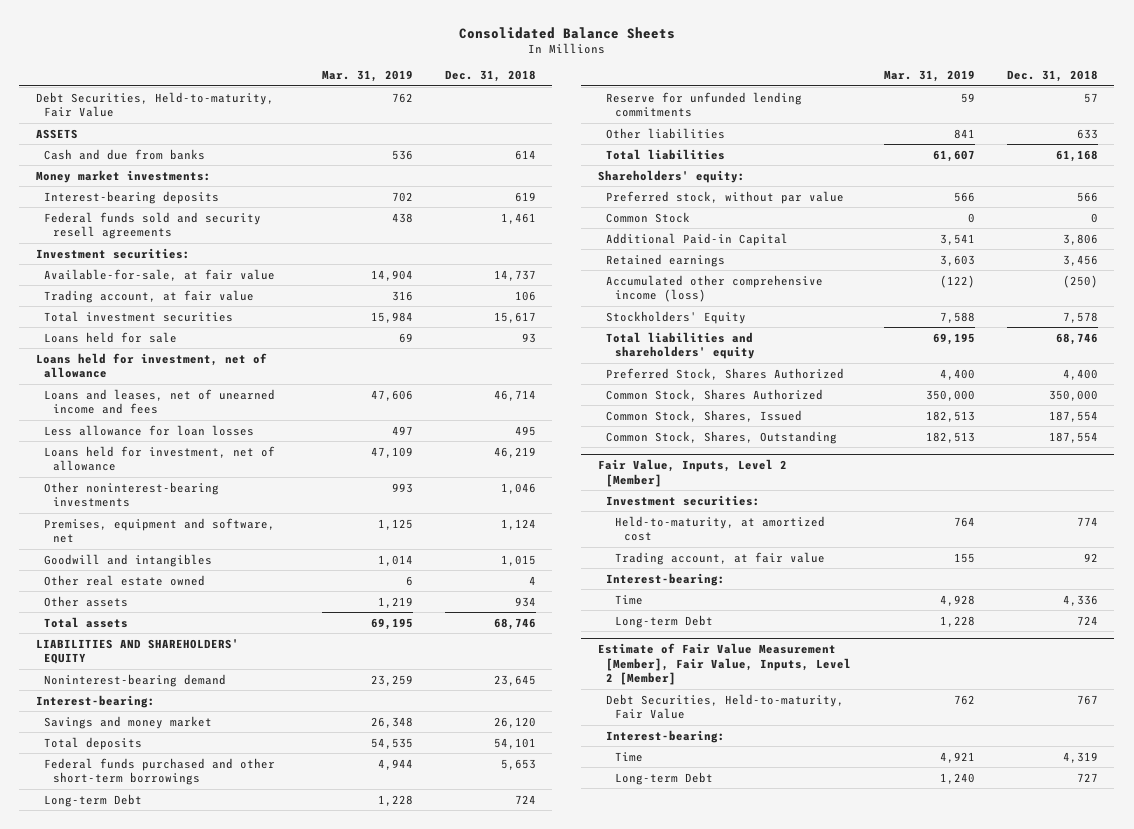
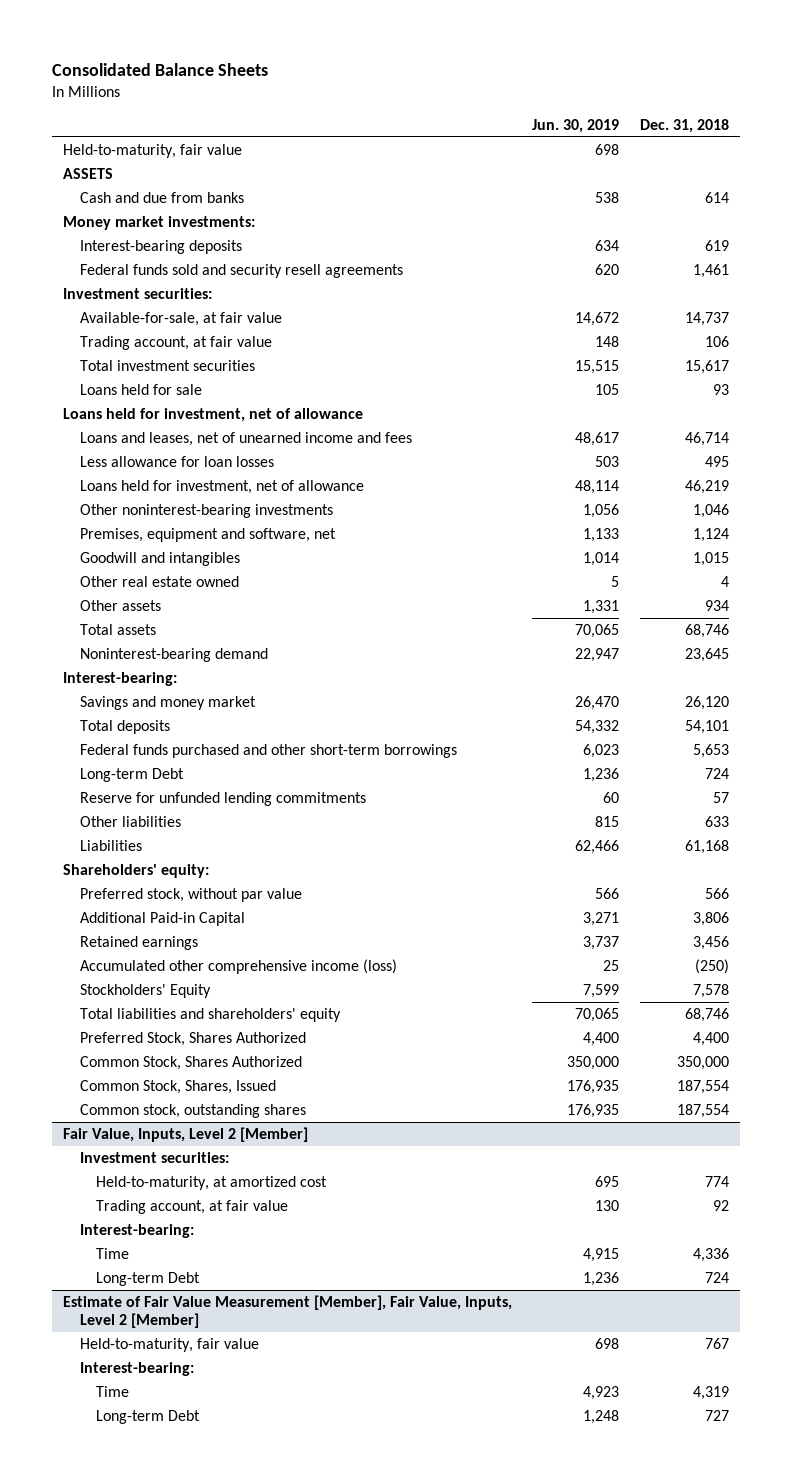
- | Mar. 31, 2019 | Dec. 31, 2018
+ | Jun. 30, 2019 | Dec. 31, 2018
- Debt Securities, Held-to-maturity, Fair Value | 762 |
+ Held-to-maturity, fair value | 698 |
- LIABILITIES AND SHAREHOLDERS' EQUITY
- Total liabilities | 61,607 | 61,168
+ Liabilities | 62,466 | 61,168
- Common Stock | 0 | 0
- Common Stock, Shares, Outstanding | 182,513 | 187,554
+ Common stock, outstanding shares | 176,935 | 187,554
@ Estimate of Fair Value Measurement [Member], Fair Value, Inputs, Level 2 [Member]
- Debt Securities, Held-to-maturity, Fair Value | 762 | 767
+ Held-to-maturity, fair value | 698 | 767

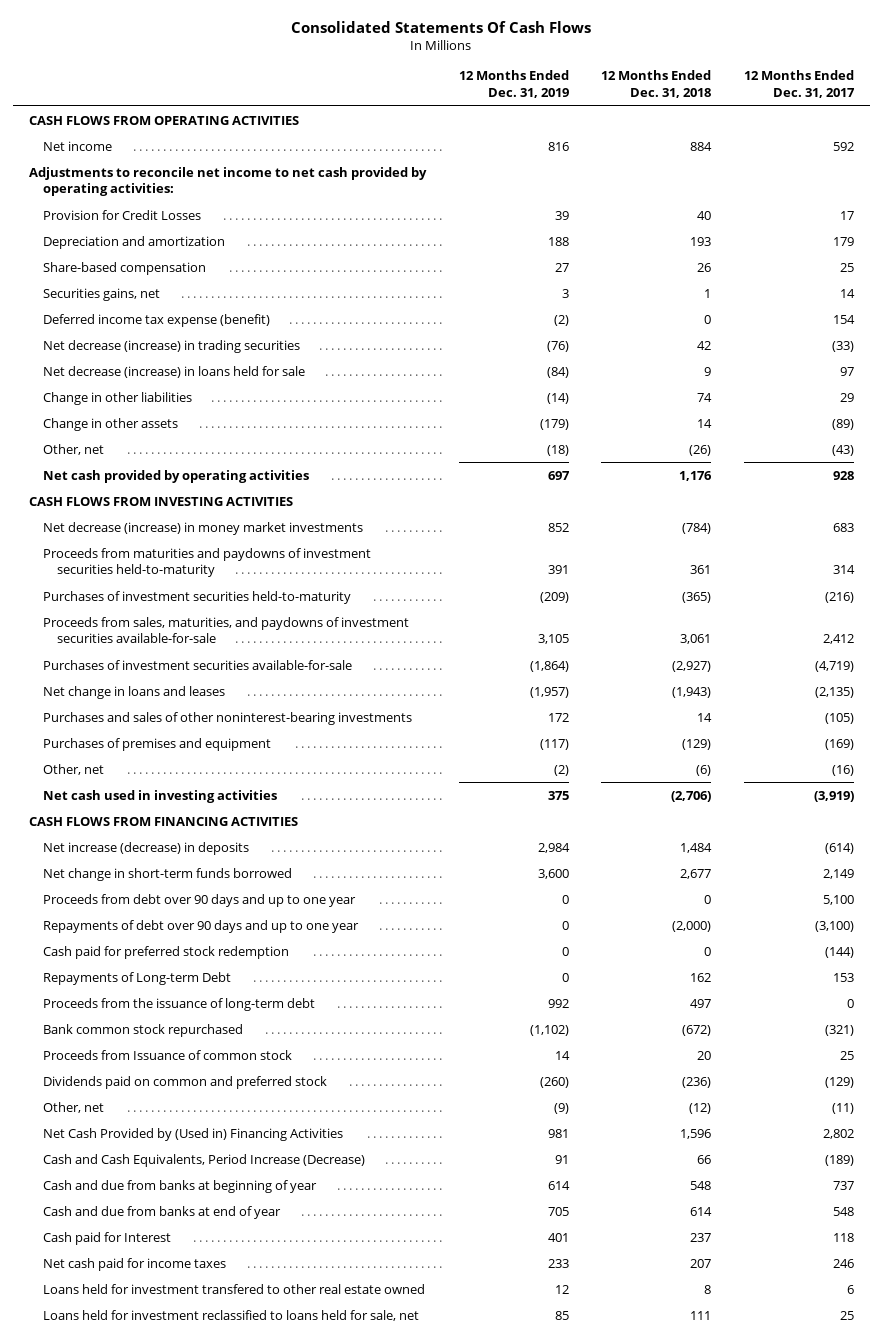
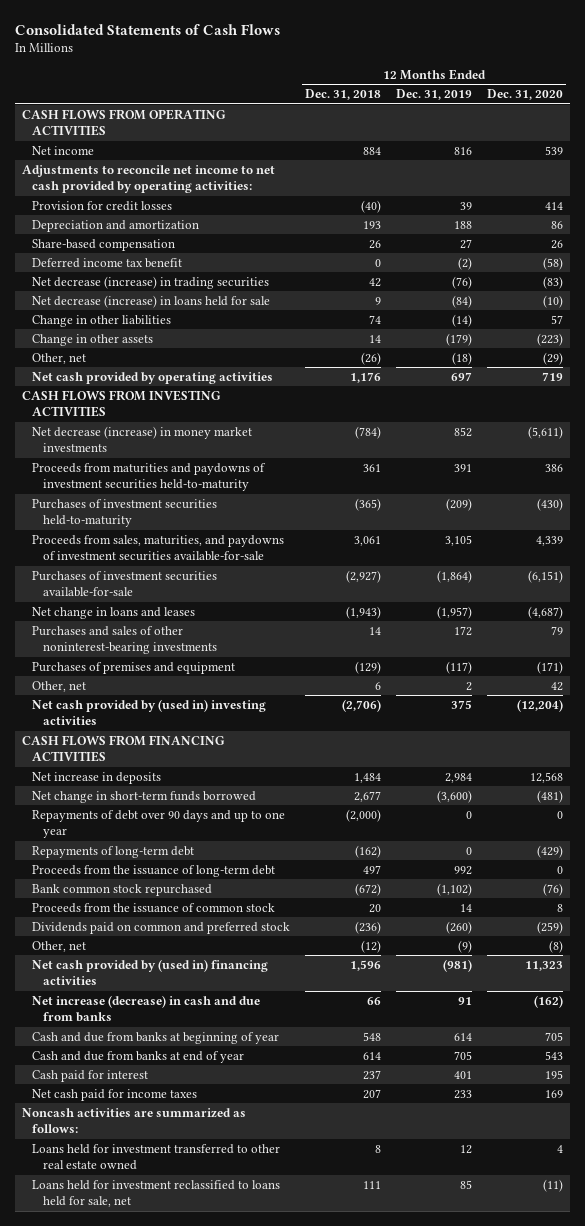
- Consolidated Statements Of Cash Flows
+ Consolidated Statements of Cash Flows
- | 12 Months Ended Dec. 31, 2019 | 12 Months Ended Dec. 31, 2018 | 12 Months Ended Dec. 31, 2017
+ | 12 Months Ended Dec. 31, 2018 | 12 Months Ended Dec. 31, 2019 | 12 Months Ended Dec. 31, 2020
- Provision for Credit Losses | 39 | 40 | 17
+ Provision for credit losses | (40) | 39 | 414
- Securities gains, net | 3 | 1 | 14
- Deferred income tax expense (benefit) | (2) | 0 | 154
+ Deferred income tax benefit | 0 | (2) | (58)
- Other, net | (2) | (6) | (16)
- Net cash used in investing activities | 375 | (2,706) | (3,919)
+ Other, net | 6 | 2 | 42
+ Net cash provided by (used in) investing activities | (2,706) | 375 | (12,204)
- Net increase (decrease) in deposits | 2,984 | 1,484 | (614)
- Net change in short-term funds borrowed | 3,600 | 2,677 | 2,149
- Proceeds from debt over 90 days and up to one year | 0 | 0 | 5,100
+ Net increase in deposits | 1,484 | 2,984 | 12,568
+ Net change in short-term funds borrowed | 2,677 | (3,600) | (481)
- Cash paid for preferred stock redemption | 0 | 0 | (144)
- Repayments of Long-term Debt | 0 | 162 | 153
+ Repayments of long-term debt | (162) | 0 | (429)
- Proceeds from Issuance of common stock | 14 | 20 | 25
+ Proceeds from the issuance of common stock | 20 | 14 | 8
- Net Cash Provided by (Used in) Financing Activities | 981 | 1,596 | 2,802
- Cash and Cash Equivalents, Period Increase (Decrease) | 91 | 66 | (189)
+ Net cash provided by (used in) financing activities | 1,596 | (981) | 11,323
+ Net increase (decrease) in cash and due from banks | 66 | 91 | (162)
- Cash paid for Interest | 401 | 237 | 118
+ Cash paid for interest | 237 | 401 | 195
- Loans held for investment transfered to other real estate owned | 12 | 8 | 6
+ Noncash activities are summarized as follows:
+ Loans held for investment transferred to other real estate owned | 8 | 12 | 4

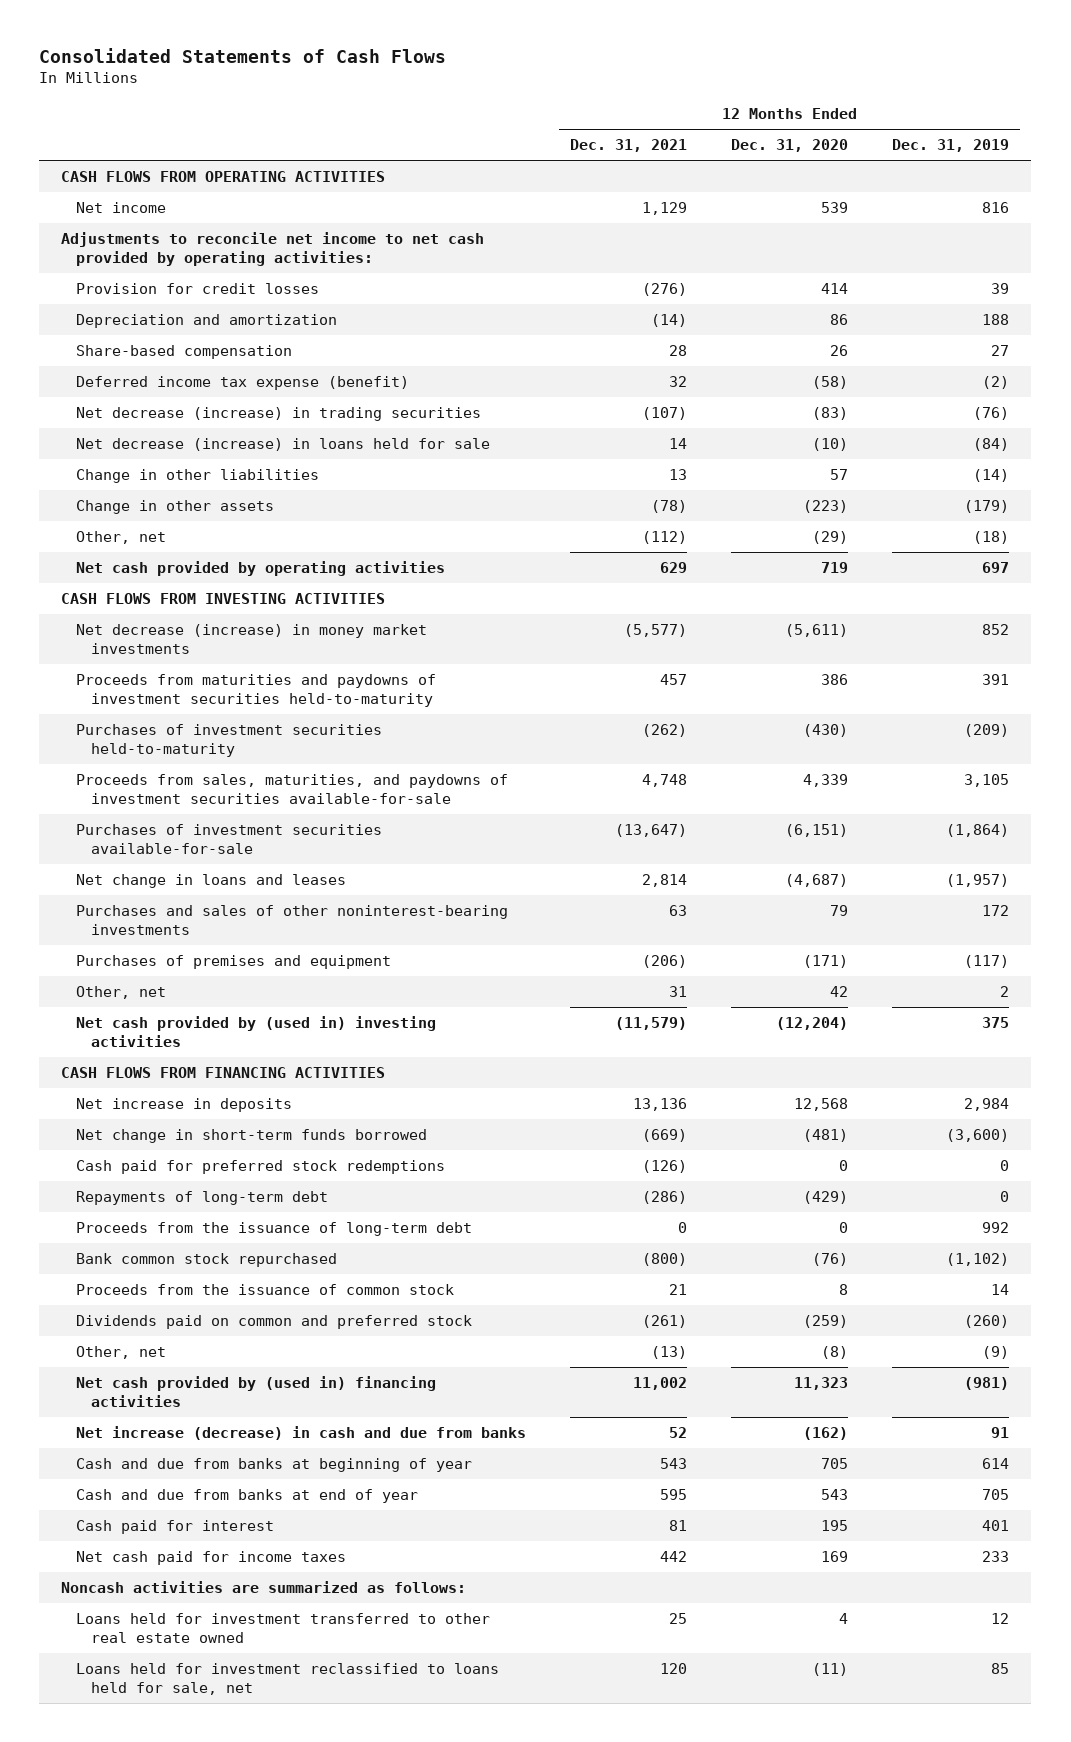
- | 12 Months Ended Dec. 31, 2018 | 12 Months Ended Dec. 31, 2019 | 12 Months Ended Dec. 31, 2020
+ | 12 Months Ended Dec. 31, 2021 | 12 Months Ended Dec. 31, 2020 | 12 Months Ended Dec. 31, 2019
- Deferred income tax benefit | 0 | (2) | (58)
+ Deferred income tax expense (benefit) | 32 | (58) | (2)
- Repayments of debt over 90 days and up to one year | (2,000) | 0 | 0
+ Cash paid for preferred stock redemptions | (126) | 0 | 0

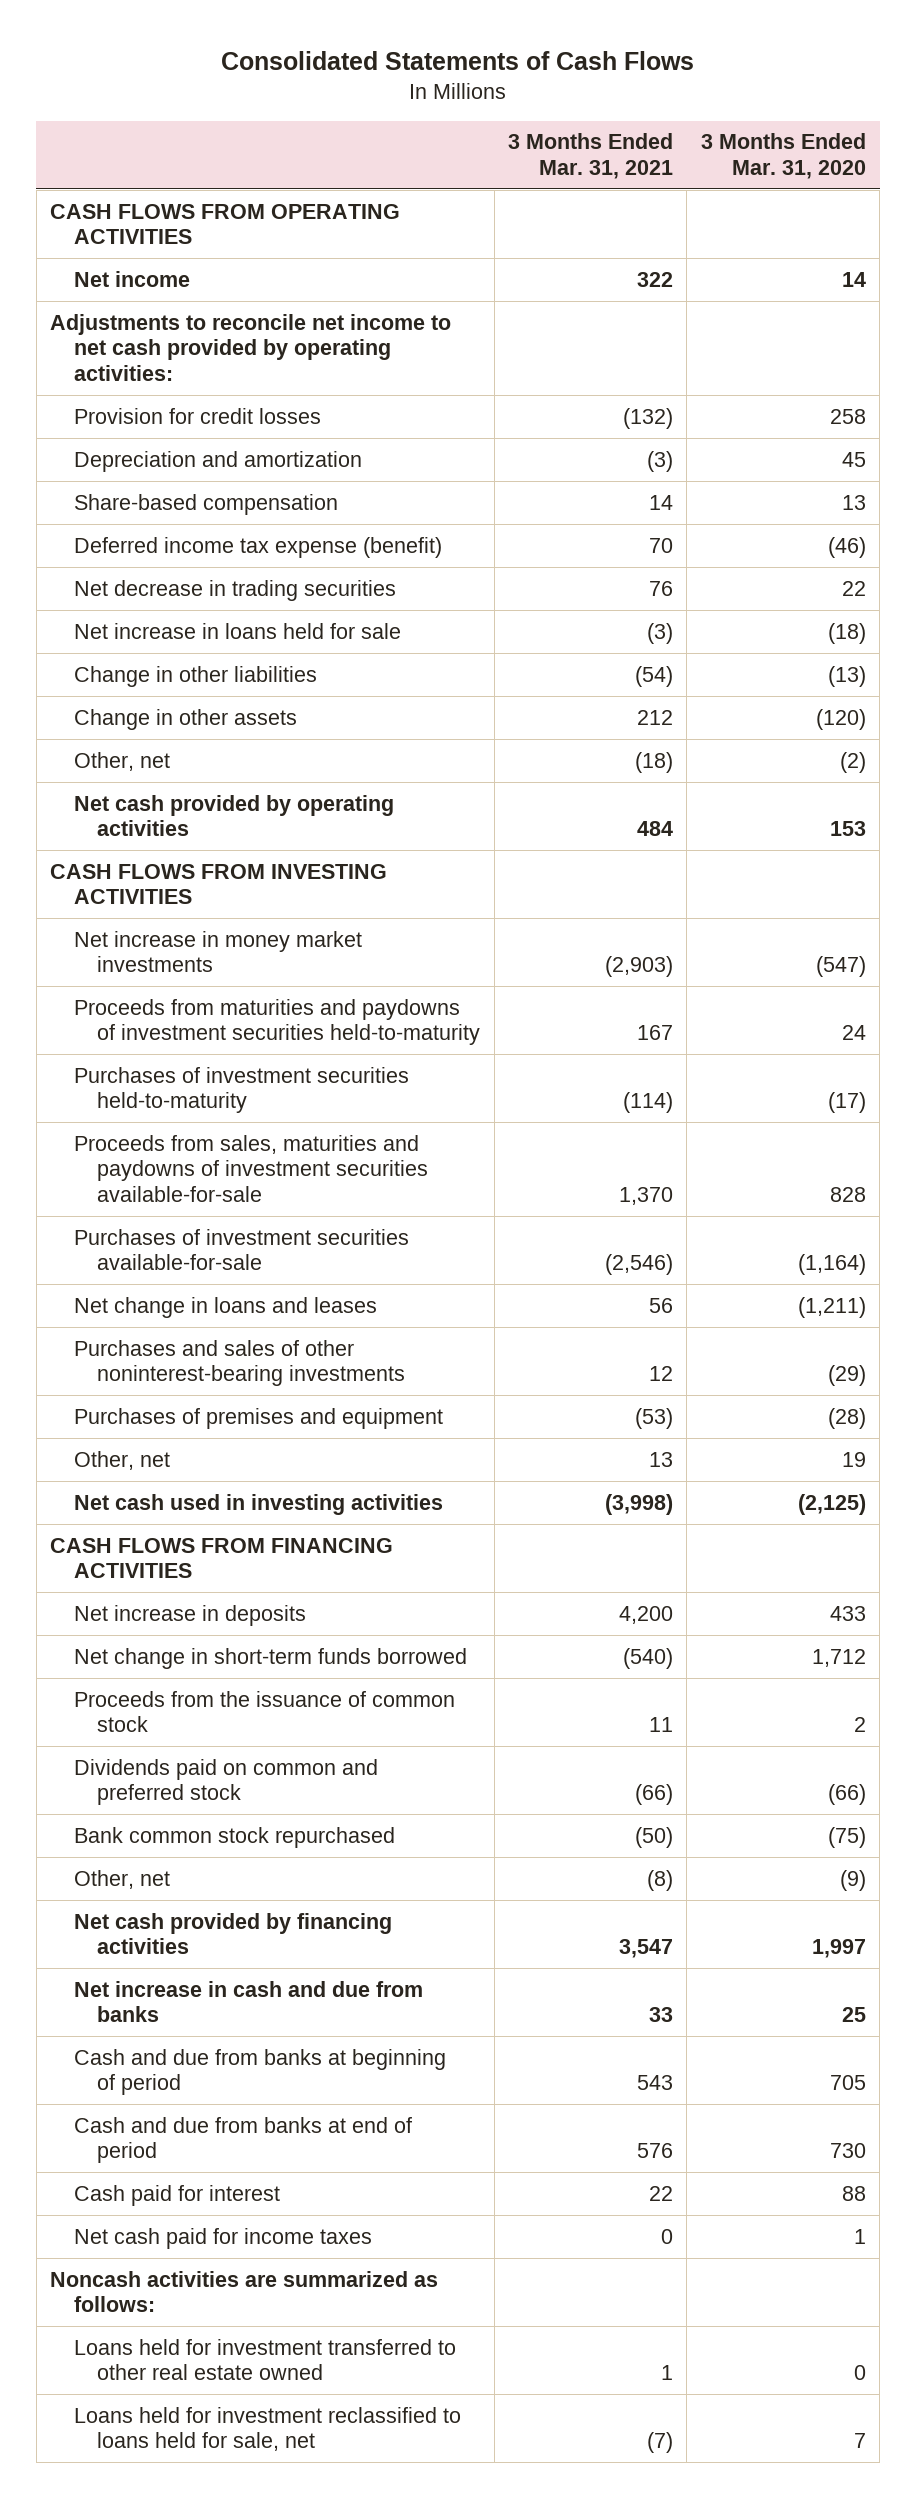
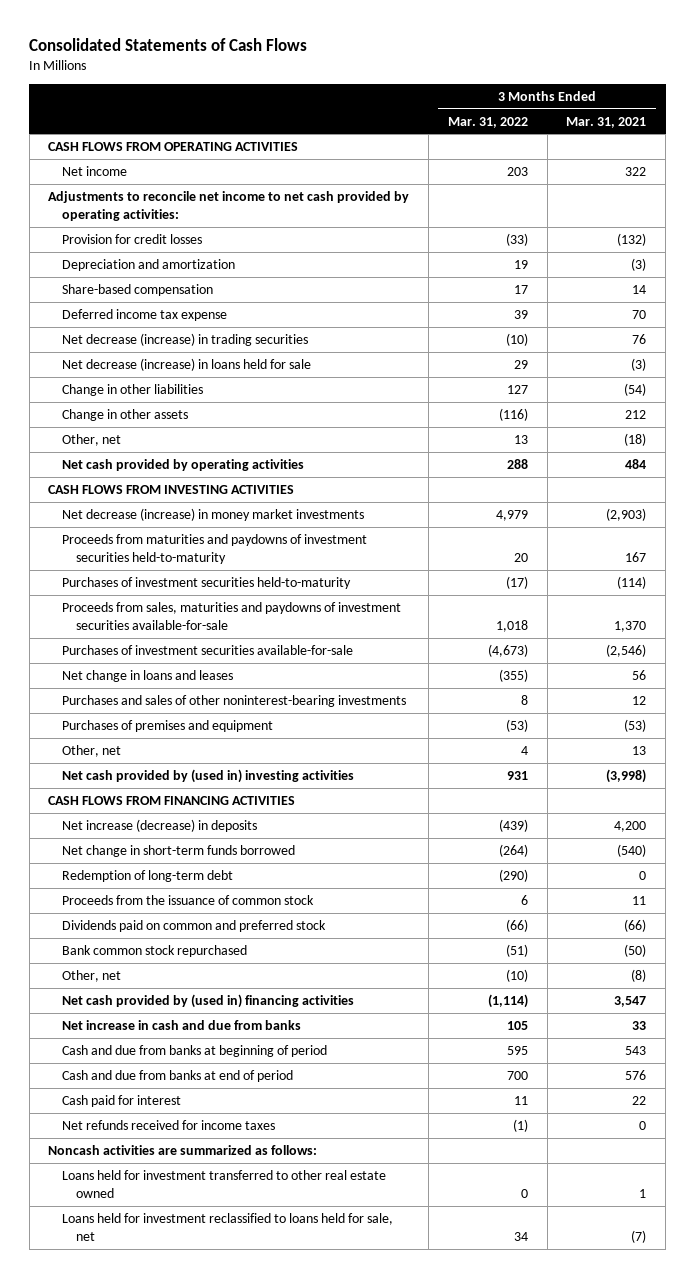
- | 3 Months Ended Mar. 31, 2021 | 3 Months Ended Mar. 31, 2020
+ | 3 Months Ended Mar. 31, 2022 | 3 Months Ended Mar. 31, 2021
- Deferred income tax expense (benefit) | 70 | (46)
- Net decrease in trading securities | 76 | 22
- Net increase in loans held for sale | (3) | (18)
+ Deferred income tax expense | 39 | 70
+ Net decrease (increase) in trading securities | (10) | 76
+ Net decrease (increase) in loans held for sale | 29 | (3)
- Net increase in money market investments | (2,903) | (547)
+ Net decrease (increase) in money market investments | 4,979 | (2,903)
- Net cash used in investing activities | (3,998) | (2,125)
+ Net cash provided by (used in) investing activities | 931 | (3,998)
- Net increase in deposits | 4,200 | 433
+ Net increase (decrease) in deposits | (439) | 4,200
+ Redemption of long-term debt | (290) | 0
- Net cash provided by financing activities | 3,547 | 1,997
+ Net cash provided by (used in) financing activities | (1,114) | 3,547
- Net cash paid for income taxes | 0 | 1
+ Net refunds received for income taxes | (1) | 0

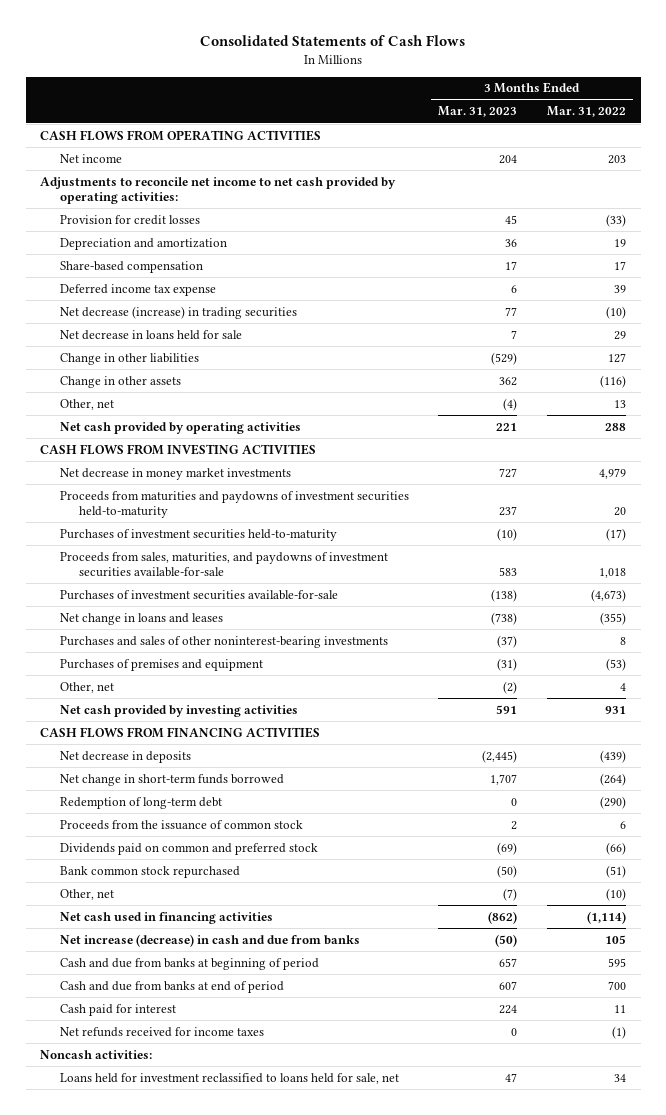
- | 3 Months Ended Mar. 31, 2022 | 3 Months Ended Mar. 31, 2021
+ | 3 Months Ended Mar. 31, 2023 | 3 Months Ended Mar. 31, 2022
- Net decrease (increase) in loans held for sale | 29 | (3)
+ Net decrease in loans held for sale | 7 | 29
- Net decrease (increase) in money market investments | 4,979 | (2,903)
+ Net decrease in money market investments | 727 | 4,979
- Proceeds from sales, maturities and paydowns of investment securities available-for-sale | 1,018 | 1,370
+ Proceeds from sales, maturities, and paydowns of investment securities available-for-sale | 583 | 1,018
- Net cash provided by (used in) investing activities | 931 | (3,998)
+ Net cash provided by investing activities | 591 | 931
- Net increase (decrease) in deposits | (439) | 4,200
+ Net decrease in deposits | (2,445) | (439)
- Net cash provided by (used in) financing activities | (1,114) | 3,547
- Net increase in cash and due from banks | 105 | 33
+ Net cash used in financing activities | (862) | (1,114)
+ Net increase (decrease) in cash and due from banks | (50) | 105
- Noncash activities are summarized as follows:
- Loans held for investment transferred to other real estate owned | 0 | 1
+ Noncash activities:

